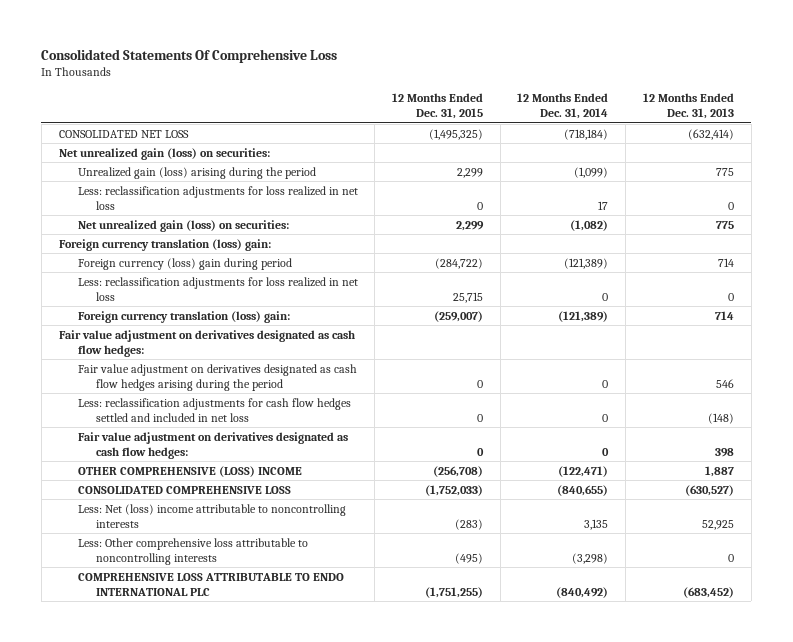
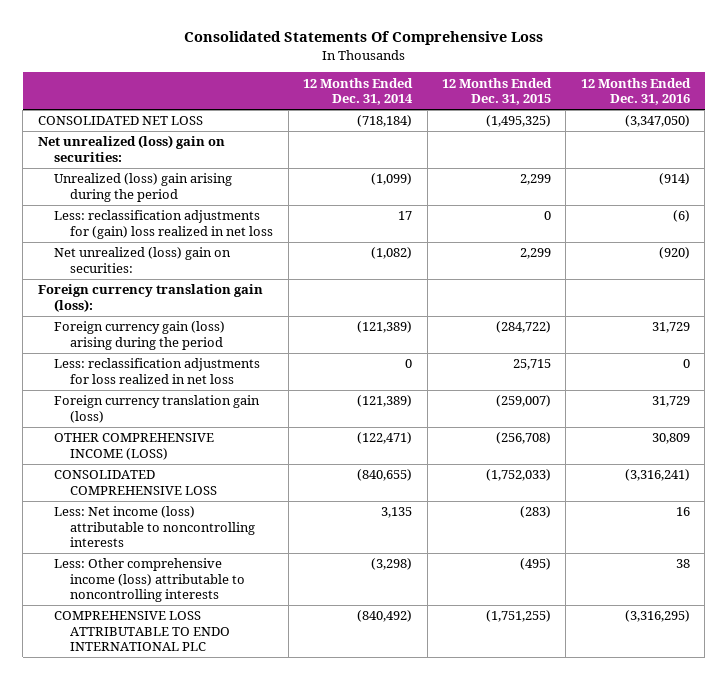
- | 12 Months Ended Dec. 31, 2015 | 12 Months Ended Dec. 31, 2014 | 12 Months Ended Dec. 31, 2013
+ | 12 Months Ended Dec. 31, 2014 | 12 Months Ended Dec. 31, 2015 | 12 Months Ended Dec. 31, 2016
- Net unrealized gain (loss) on securities:
- Unrealized gain (loss) arising during the period | 2,299 | (1,099) | 775
- Less: reclassification adjustments for loss realized in net loss | 0 | 17 | 0
- Net unrealized gain (loss) on securities: | 2,299 | (1,082) | 775
- Foreign currency translation (loss) gain:
- Foreign currency (loss) gain during period | (284,722) | (121,389) | 714
+ Net unrealized (loss) gain on securities:
+ Unrealized (loss) gain arising during the period | (1,099) | 2,299 | (914)
+ Less: reclassification adjustments for (gain) loss realized in net loss | 17 | 0 | (6)
+ Net unrealized (loss) gain on securities: | (1,082) | 2,299 | (920)
+ Foreign currency translation gain (loss):
+ Foreign currency gain (loss) arising during the period | (121,389) | (284,722) | 31,729
- Foreign currency translation (loss) gain: | (259,007) | (121,389) | 714
- Fair value adjustment on derivatives designated as cash flow hedges:
- Fair value adjustment on derivatives designated as cash flow hedges arising during the period | 0 | 0 | 546
- Less: reclassification adjustments for cash flow hedges settled and included in net loss | 0 | 0 | (148)
- Fair value adjustment on derivatives designated as cash flow hedges: | 0 | 0 | 398
- OTHER COMPREHENSIVE (LOSS) INCOME | (256,708) | (122,471) | 1,887
+ Foreign currency translation gain (loss) | (121,389) | (259,007) | 31,729
+ OTHER COMPREHENSIVE INCOME (LOSS) | (122,471) | (256,708) | 30,809
- Less: Net (loss) income attributable to noncontrolling interests | (283) | 3,135 | 52,925
- Less: Other comprehensive loss attributable to noncontrolling interests | (495) | (3,298) | 0
+ Less: Net income (loss) attributable to noncontrolling interests | 3,135 | (283) | 16
+ Less: Other comprehensive income (loss) attributable to noncontrolling interests | (3,298) | (495) | 38

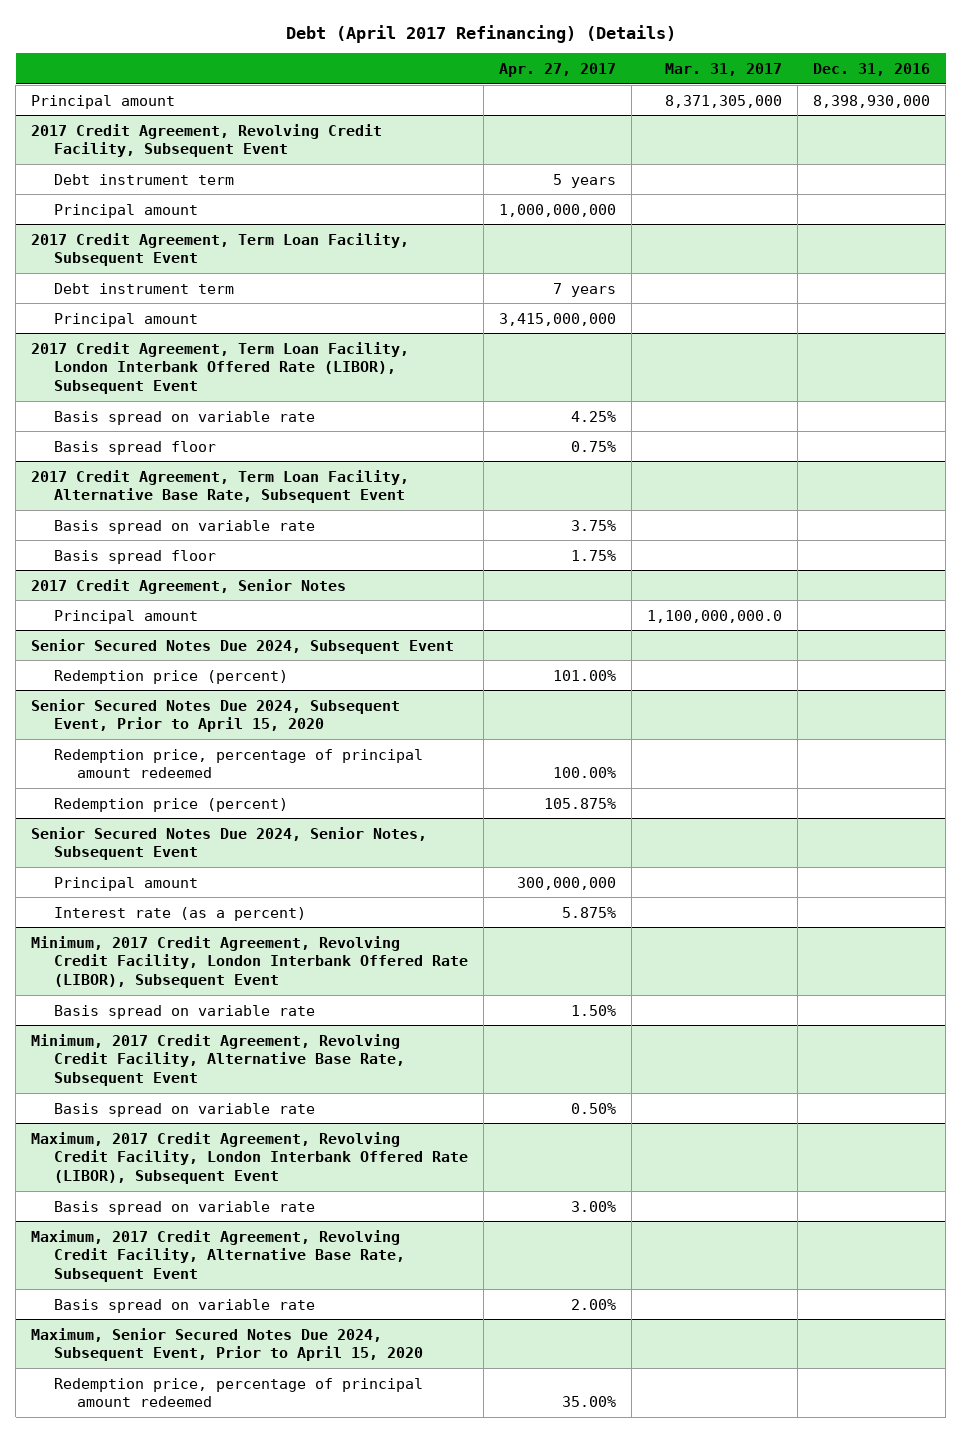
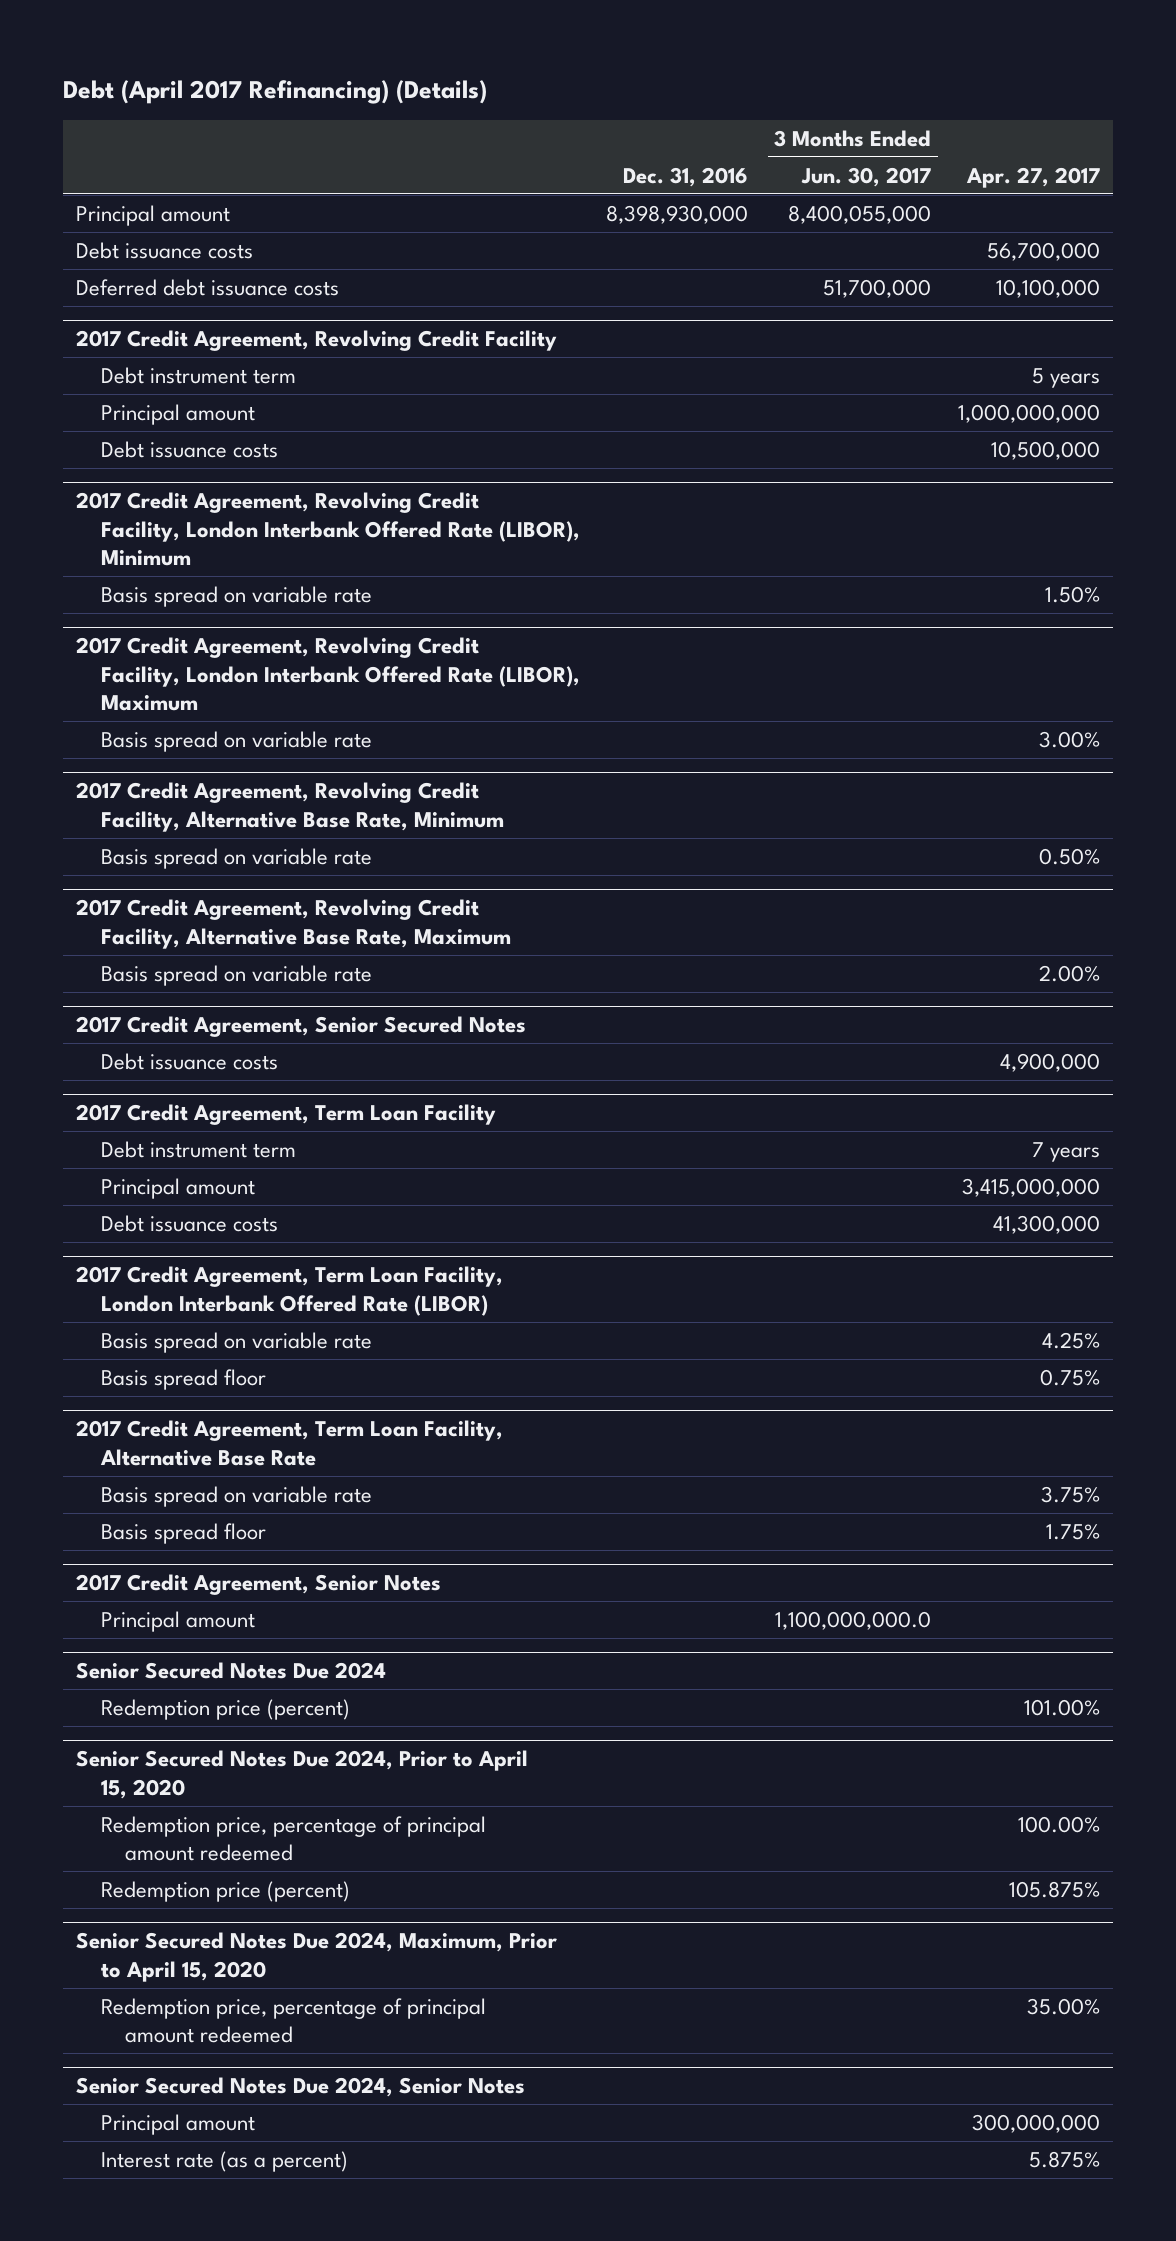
- | Apr. 27, 2017 | Mar. 31, 2017 | Dec. 31, 2016
+ | Dec. 31, 2016 | 3 Months Ended Jun. 30, 2017 | Apr. 27, 2017
- 2017 Credit Agreement, Revolving Credit Facility, Subsequent Event
+ Debt issuance costs | | | 56,700,000
+ Deferred debt issuance costs | | 51,700,000 | 10,100,000
+ 2017 Credit Agreement, Revolving Credit Facility
- 2017 Credit Agreement, Term Loan Facility, Subsequent Event
+ Debt issuance costs | | | 10,500,000
+ 2017 Credit Agreement, Revolving Credit Facility, London Interbank Offered Rate (LIBOR), Minimum
+ Basis spread on variable rate | | | 1.50%
+ 2017 Credit Agreement, Revolving Credit Facility, London Interbank Offered Rate (LIBOR), Maximum
+ Basis spread on variable rate | | | 3.00%
+ 2017 Credit Agreement, Revolving Credit Facility, Alternative Base Rate, Minimum
+ Basis spread on variable rate | | | 0.50%
+ 2017 Credit Agreement, Revolving Credit Facility, Alternative Base Rate, Maximum
+ Basis spread on variable rate | | | 2.00%
+ 2017 Credit Agreement, Senior Secured Notes
+ Debt issuance costs | | | 4,900,000
+ 2017 Credit Agreement, Term Loan Facility
- 2017 Credit Agreement, Term Loan Facility, London Interbank Offered Rate (LIBOR), Subsequent Event
+ Debt issuance costs | | | 41,300,000
+ 2017 Credit Agreement, Term Loan Facility, London Interbank Offered Rate (LIBOR)
- 2017 Credit Agreement, Term Loan Facility, Alternative Base Rate, Subsequent Event
+ 2017 Credit Agreement, Term Loan Facility, Alternative Base Rate
- Senior Secured Notes Due 2024, Subsequent Event
+ Senior Secured Notes Due 2024
- Senior Secured Notes Due 2024, Subsequent Event, Prior to April 15, 2020
+ Senior Secured Notes Due 2024, Prior to April 15, 2020
- Senior Secured Notes Due 2024, Senior Notes, Subsequent Event
+ Senior Secured Notes Due 2024, Maximum, Prior to April 15, 2020
+ Redemption price, percentage of principal amount redeemed | | | 35.00%
+ Senior Secured Notes Due 2024, Senior Notes
- Minimum, 2017 Credit Agreement, Revolving Credit Facility, London Interbank Offered Rate (LIBOR), Subsequent Event
- Basis spread on variable rate | 1.50% | |
- Minimum, 2017 Credit Agreement, Revolving Credit Facility, Alternative Base Rate, Subsequent Event
- Basis spread on variable rate | 0.50% | |
- Maximum, 2017 Credit Agreement, Revolving Credit Facility, London Interbank Offered Rate (LIBOR), Subsequent Event
- Basis spread on variable rate | 3.00% | |
- Maximum, 2017 Credit Agreement, Revolving Credit Facility, Alternative Base Rate, Subsequent Event
- Basis spread on variable rate | 2.00% | |
- Maximum, Senior Secured Notes Due 2024, Subsequent Event, Prior to April 15, 2020
- Redemption price, percentage of principal amount redeemed | 35.00% | |

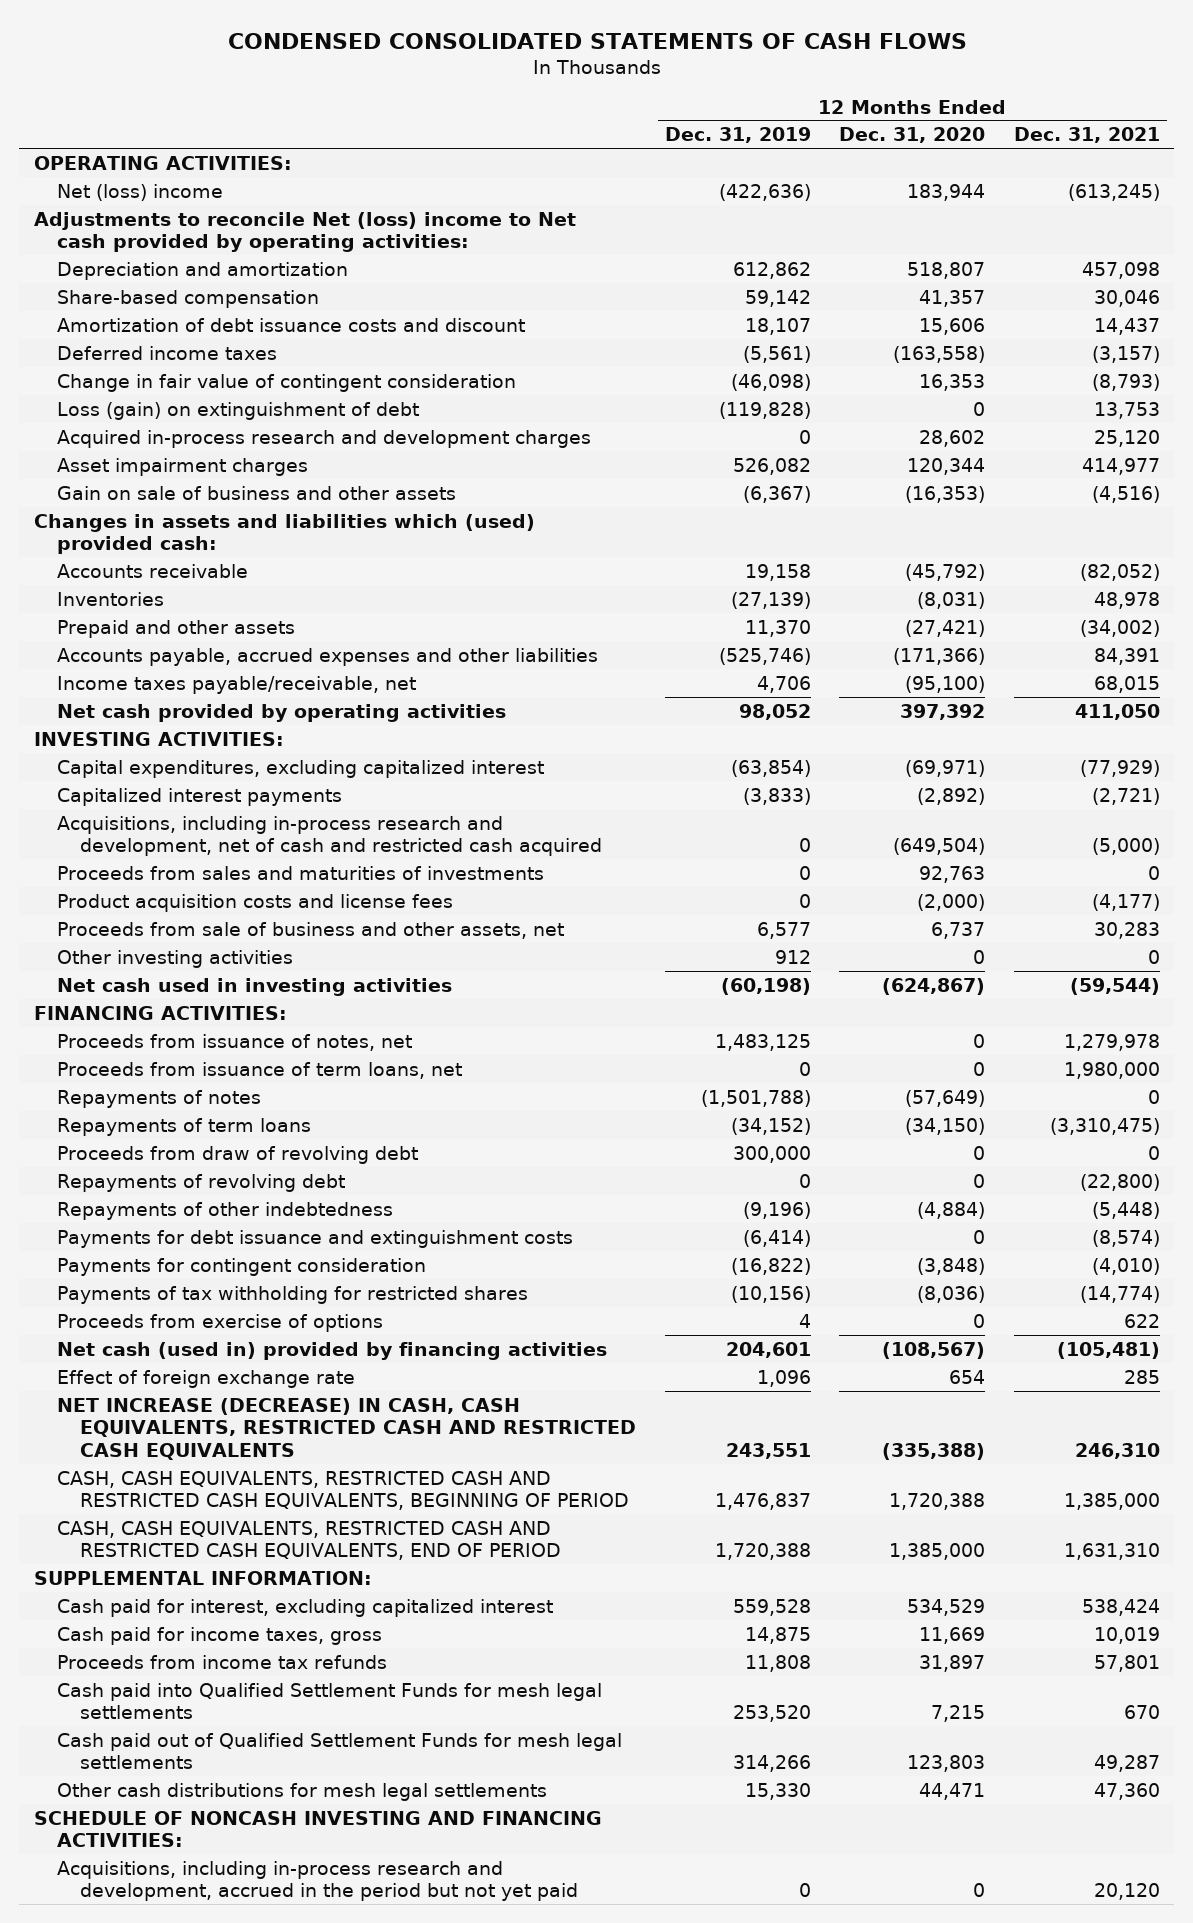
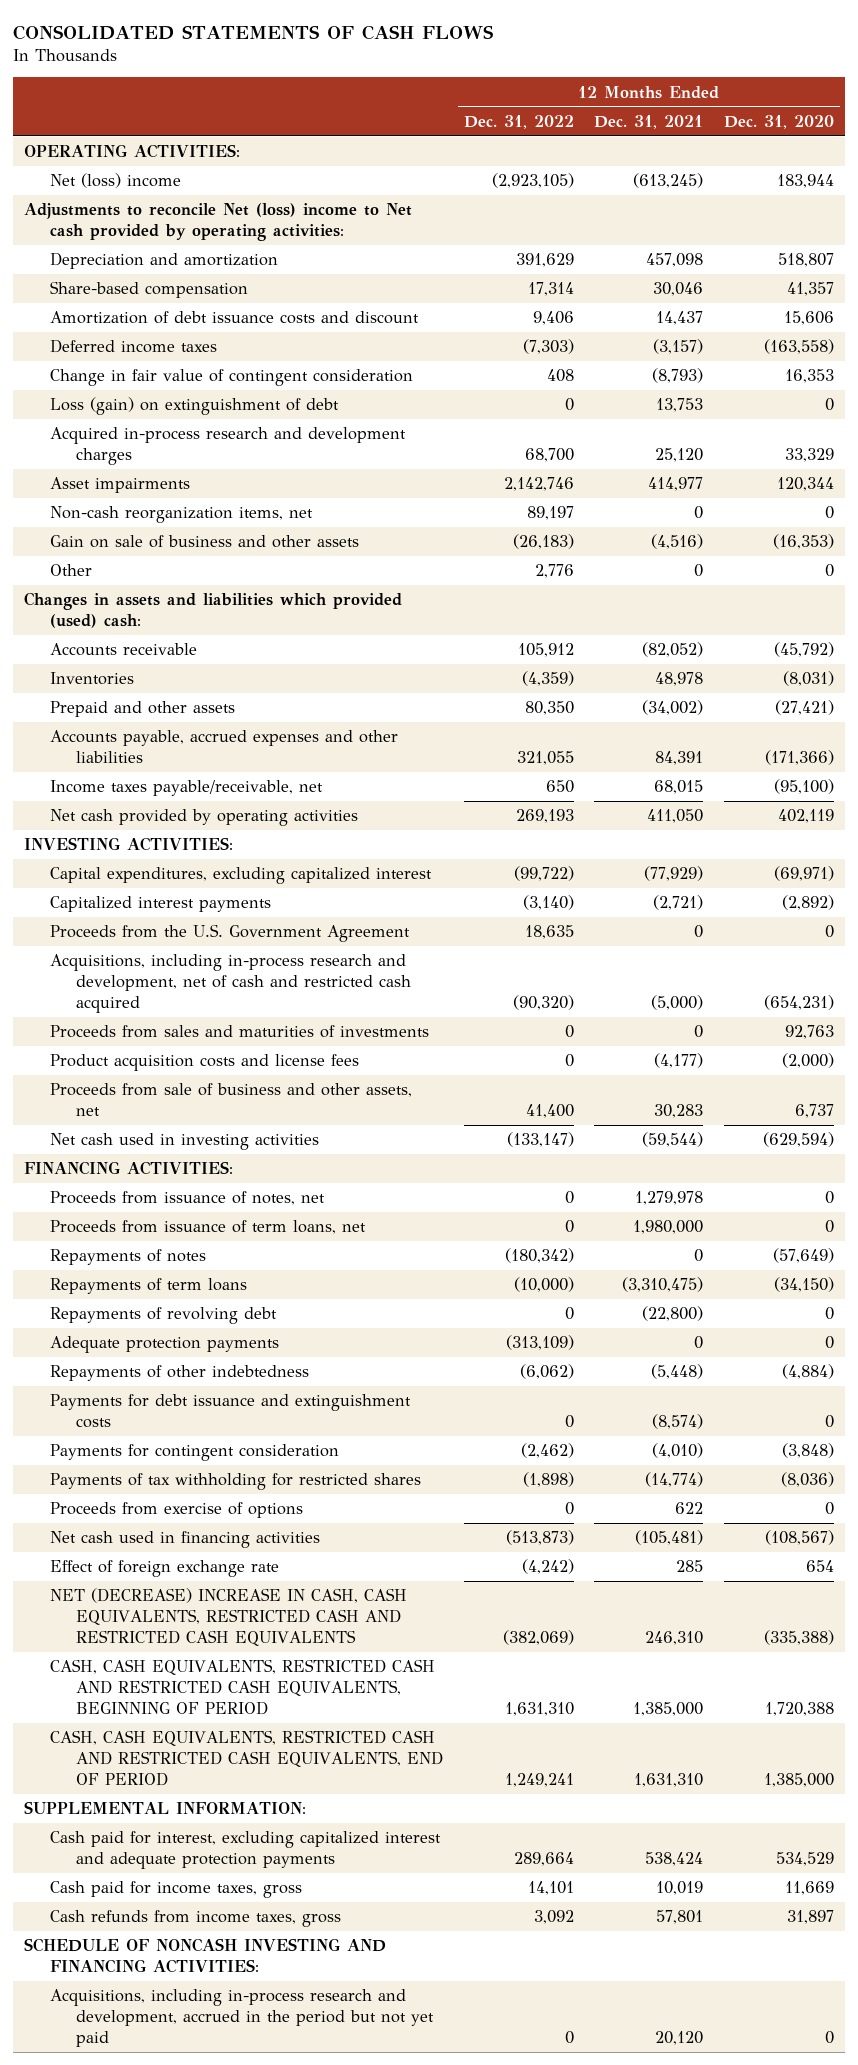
- CONDENSED CONSOLIDATED STATEMENTS OF CASH FLOWS
+ CONSOLIDATED STATEMENTS OF CASH FLOWS
- | 12 Months Ended Dec. 31, 2019 | 12 Months Ended Dec. 31, 2020 | 12 Months Ended Dec. 31, 2021
+ | 12 Months Ended Dec. 31, 2022 | 12 Months Ended Dec. 31, 2021 | 12 Months Ended Dec. 31, 2020
- Acquired in-process research and development charges | 0 | 28,602 | 25,120
- Asset impairment charges | 526,082 | 120,344 | 414,977
+ Acquired in-process research and development charges | 68,700 | 25,120 | 33,329
+ Asset impairments | 2,142,746 | 414,977 | 120,344
+ Non-cash reorganization items, net | 89,197 | 0 | 0
- Changes in assets and liabilities which (used) provided cash:
+ Other | 2,776 | 0 | 0
+ Changes in assets and liabilities which provided (used) cash:
- Net cash provided by operating activities | 98,052 | 397,392 | 411,050
+ Net cash provided by operating activities | 269,193 | 411,050 | 402,119
- Acquisitions, including in-process research and development, net of cash and restricted cash acquired | 0 | (649,504) | (5,000)
+ Proceeds from the U.S. Government Agreement | 18,635 | 0 | 0
+ Acquisitions, including in-process research and development, net of cash and restricted cash acquired | (90,320) | (5,000) | (654,231)
- Other investing activities | 912 | 0 | 0
- Net cash used in investing activities | (60,198) | (624,867) | (59,544)
+ Net cash used in investing activities | (133,147) | (59,544) | (629,594)
- Proceeds from draw of revolving debt | 300,000 | 0 | 0
+ Adequate protection payments | (313,109) | 0 | 0
- Net cash (used in) provided by financing activities | 204,601 | (108,567) | (105,481)
+ Net cash used in financing activities | (513,873) | (105,481) | (108,567)
- NET INCREASE (DECREASE) IN CASH, CASH EQUIVALENTS, RESTRICTED CASH AND RESTRICTED CASH EQUIVALENTS | 243,551 | (335,388) | 246,310
+ NET (DECREASE) INCREASE IN CASH, CASH EQUIVALENTS, RESTRICTED CASH AND RESTRICTED CASH EQUIVALENTS | (382,069) | 246,310 | (335,388)
- Cash paid for interest, excluding capitalized interest | 559,528 | 534,529 | 538,424
+ Cash paid for interest, excluding capitalized interest and adequate protection payments | 289,664 | 538,424 | 534,529
- Proceeds from income tax refunds | 11,808 | 31,897 | 57,801
- Cash paid into Qualified Settlement Funds for mesh legal settlements | 253,520 | 7,215 | 670
- Cash paid out of Qualified Settlement Funds for mesh legal settlements | 314,266 | 123,803 | 49,287
- Other cash distributions for mesh legal settlements | 15,330 | 44,471 | 47,360
+ Cash refunds from income taxes, gross | 3,092 | 57,801 | 31,897

